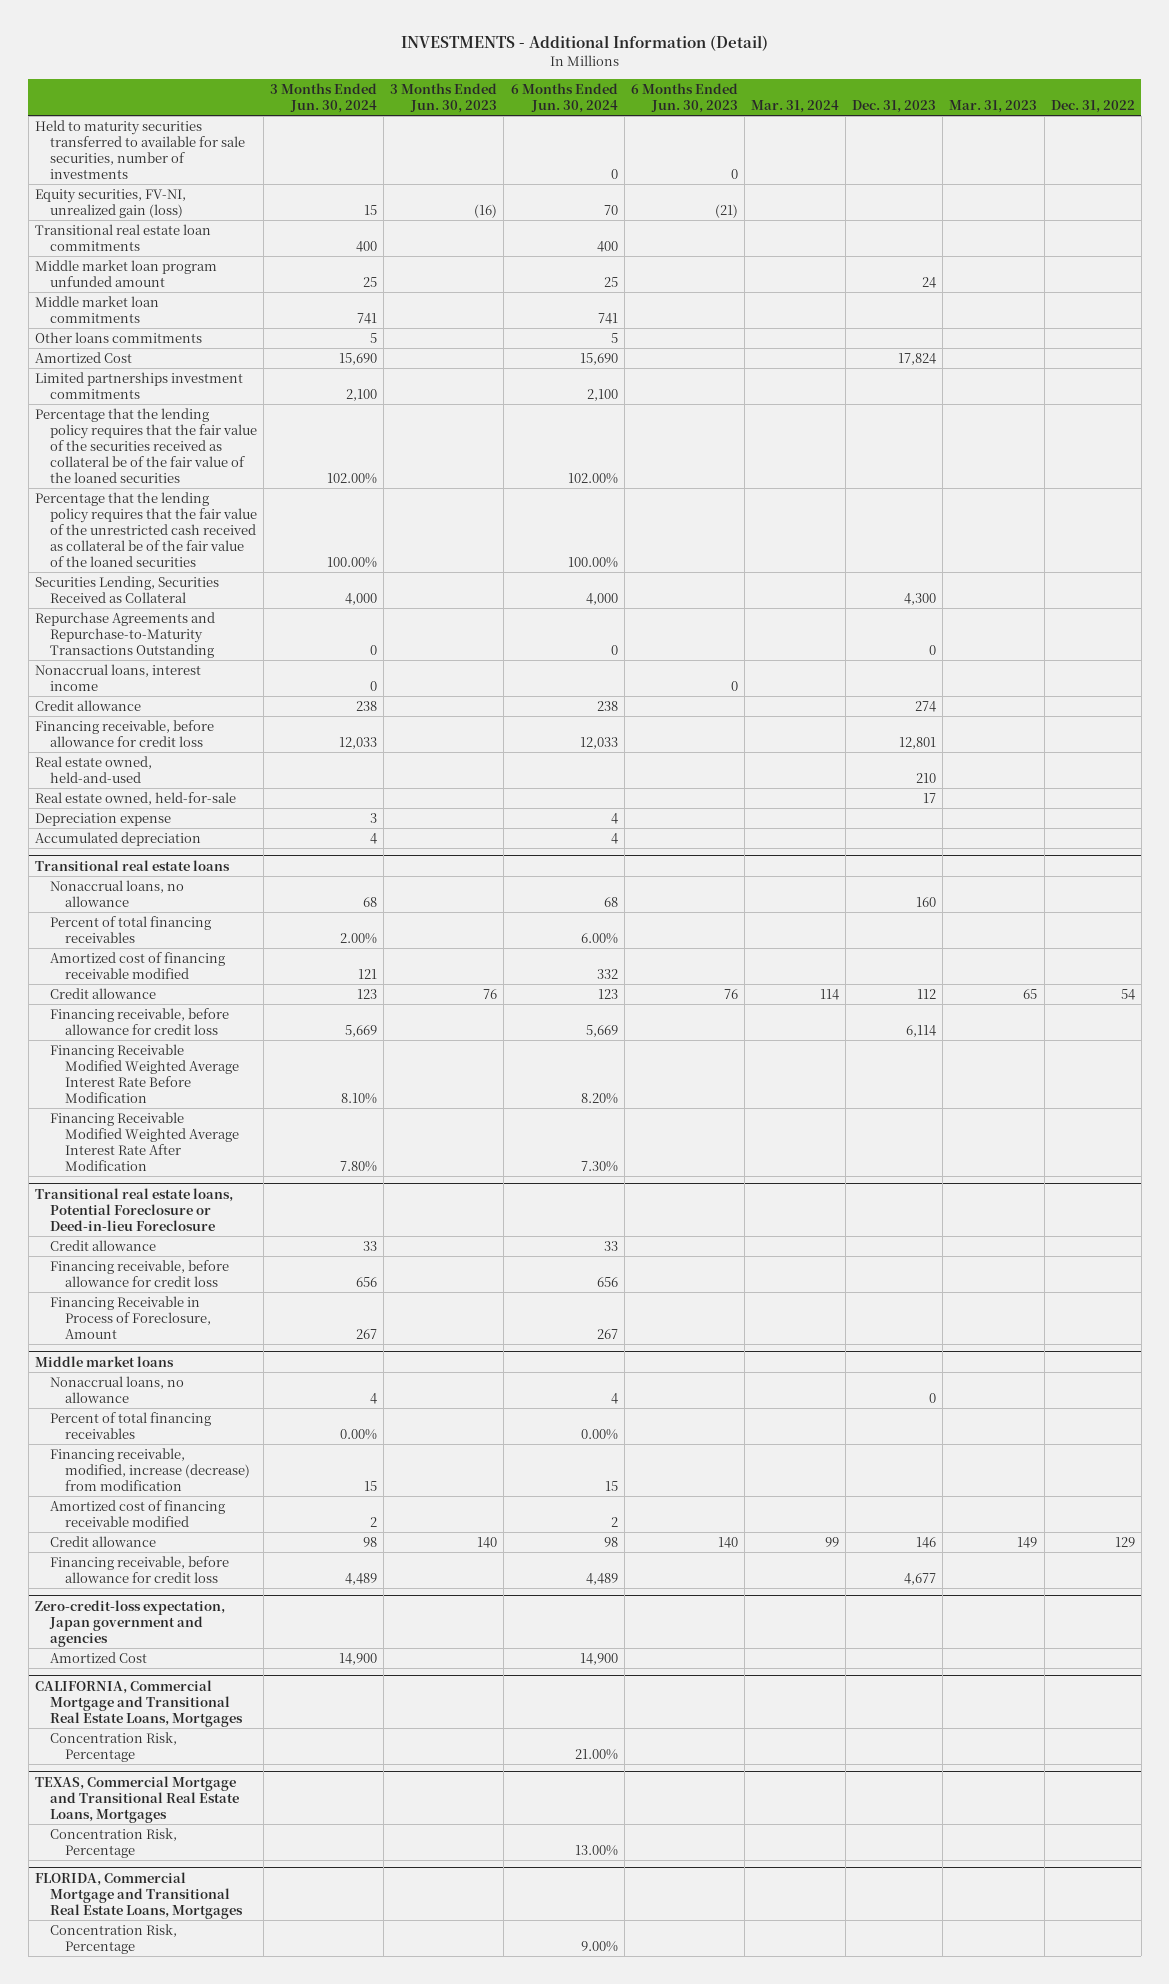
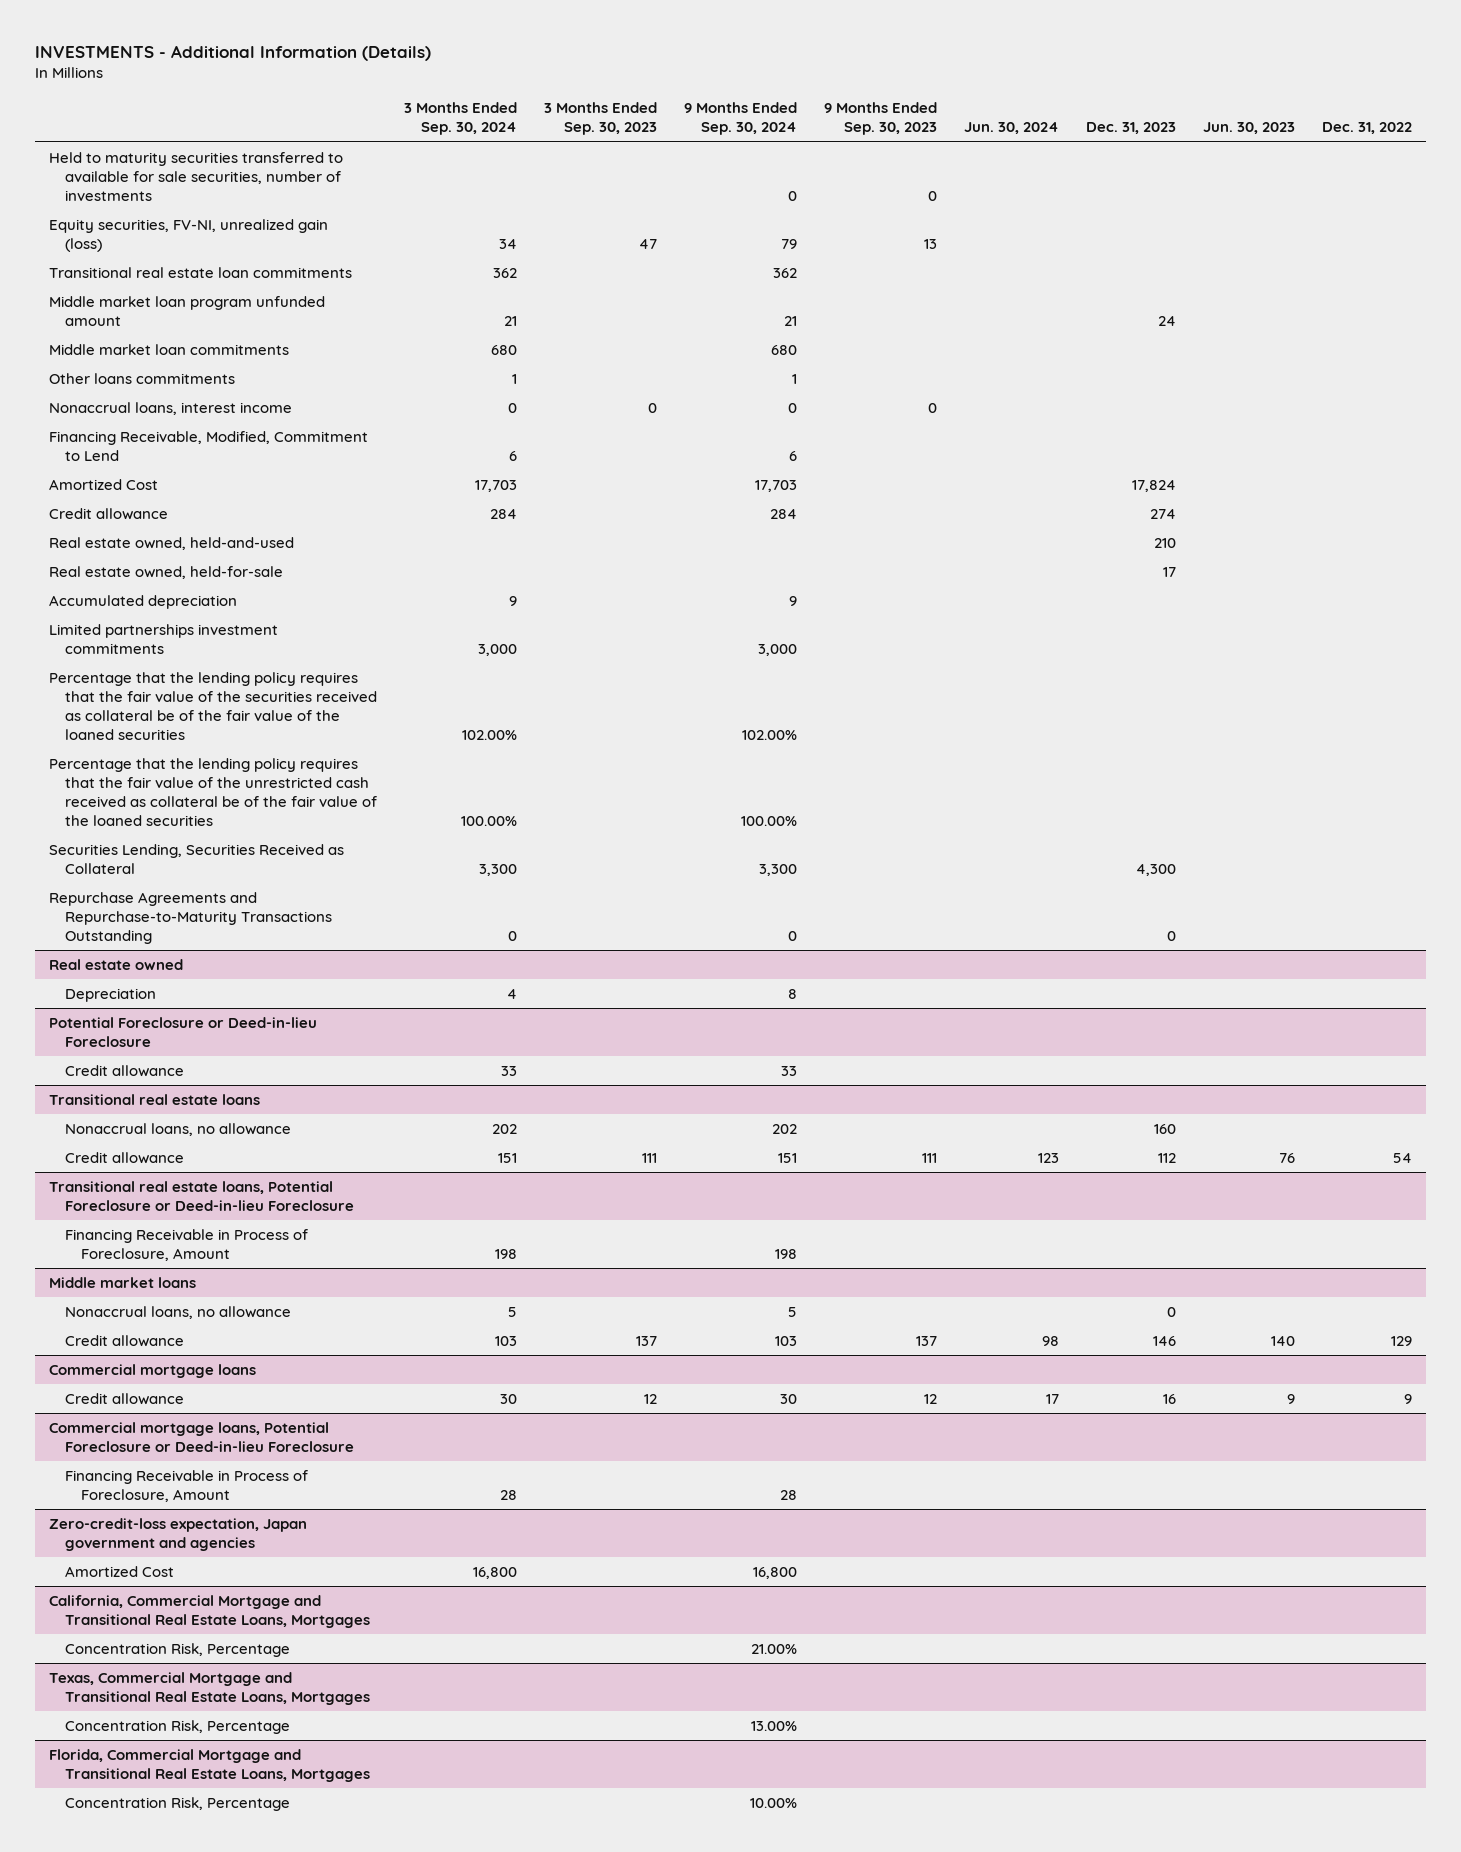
- INVESTMENTS - Additional Information (Detail)
+ INVESTMENTS - Additional Information (Details)
- | 3 Months Ended Jun. 30, 2024 | 3 Months Ended Jun. 30, 2023 | 6 Months Ended Jun. 30, 2024 | 6 Months Ended Jun. 30, 2023 | Mar. 31, 2024 | Dec. 31, 2023 | Mar. 31, 2023 | Dec. 31, 2022
+ | 3 Months Ended Sep. 30, 2024 | 3 Months Ended Sep. 30, 2023 | 9 Months Ended Sep. 30, 2024 | 9 Months Ended Sep. 30, 2023 | Jun. 30, 2024 | Dec. 31, 2023 | Jun. 30, 2023 | Dec. 31, 2022
moved up: Nonaccrual loans, interest income | 0 | 0 | 0 | 0 | | | |
+ Financing Receivable, Modified, Commitment to Lend | 6 | | 6 | | | | |
moved up: Credit allowance | 284 | | 284 | | | 274 | |
moved up: Real estate owned, held-and-used | | | | | | 210 | |
moved up: Real estate owned, held-for-sale | | | | | | 17 | |
moved up: Accumulated depreciation | 9 | | 9 | | | | |
- Financing receivable, before allowance for credit loss | 12,033 | | 12,033 | | | 12,801 | |
- Depreciation expense | 3 | | 4 | | | | |
+ Real estate owned
+ Depreciation | 4 | | 8 | | | | |
+ Potential Foreclosure or Deed-in-lieu Foreclosure
+ Credit allowance | 33 | | 33 | | | | |
@ Transitional real estate loans
- Percent of total financing receivables | 2.00% | | 6.00% | | | | |
- Amortized cost of financing receivable modified | 121 | | 332 | | | | |
- Financing receivable, before allowance for credit loss | 5,669 | | 5,669 | | | 6,114 | |
- Financing Receivable Modified Weighted Average Interest Rate Before Modification | 8.10% | | 8.20% | | | | |
- Financing Receivable Modified Weighted Average Interest Rate After Modification | 7.80% | | 7.30% | | | | |
@ Transitional real estate loans, Potential Foreclosure or Deed-in-lieu Foreclosure
- Credit allowance | 33 | | 33 | | | | |
- Financing receivable, before allowance for credit loss | 656 | | 656 | | | | |
@ Middle market loans
- Percent of total financing receivables | 0.00% | | 0.00% | | | | |
- Financing receivable, modified, increase (decrease) from modification | 15 | | 15 | | | | |
- Amortized cost of financing receivable modified | 2 | | 2 | | | | |
- Financing receivable, before allowance for credit loss | 4,489 | | 4,489 | | | 4,677 | |
+ Commercial mortgage loans
+ Credit allowance | 30 | 12 | 30 | 12 | 17 | 16 | 9 | 9
+ Commercial mortgage loans, Potential Foreclosure or Deed-in-lieu Foreclosure
+ Financing Receivable in Process of Foreclosure, Amount | 28 | | 28 | | | | |
- CALIFORNIA, Commercial Mortgage and Transitional Real Estate Loans, Mortgages
+ California, Commercial Mortgage and Transitional Real Estate Loans, Mortgages
- TEXAS, Commercial Mortgage and Transitional Real Estate Loans, Mortgages
+ Texas, Commercial Mortgage and Transitional Real Estate Loans, Mortgages
- FLORIDA, Commercial Mortgage and Transitional Real Estate Loans, Mortgages
+ Florida, Commercial Mortgage and Transitional Real Estate Loans, Mortgages

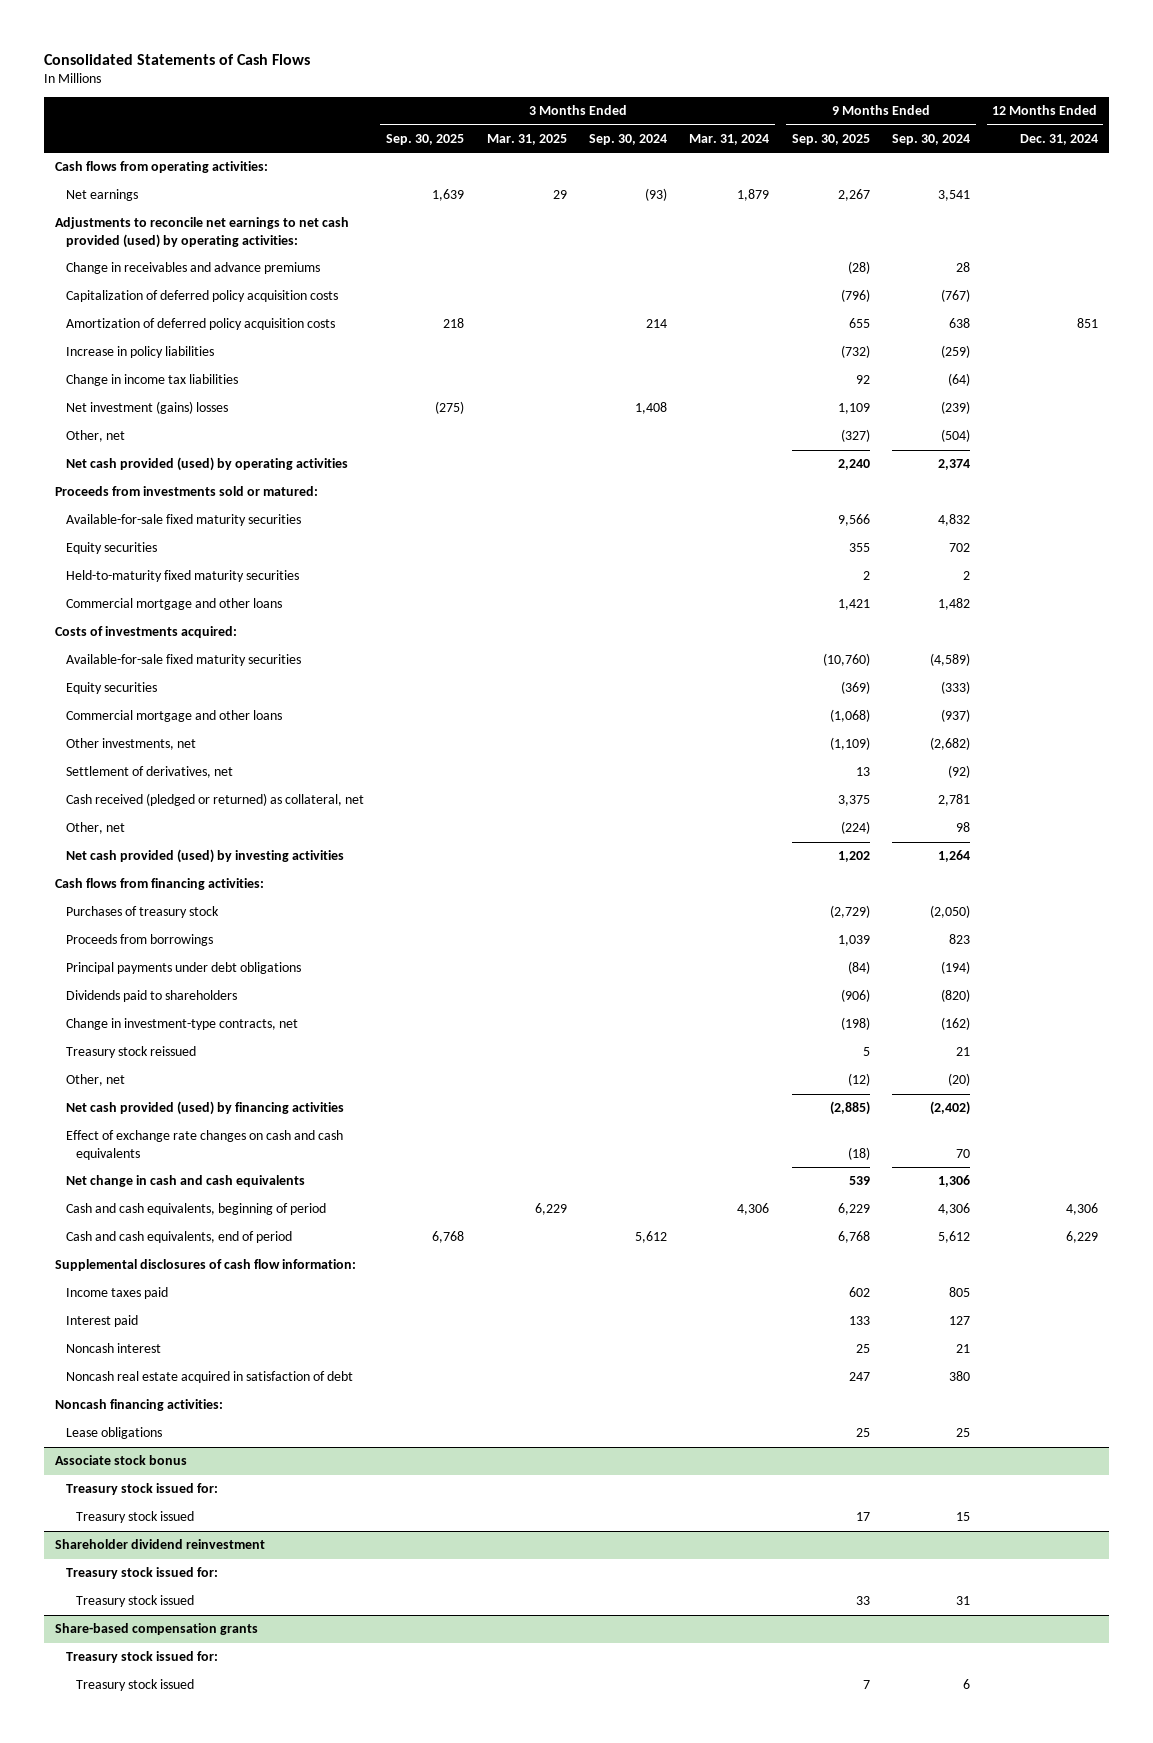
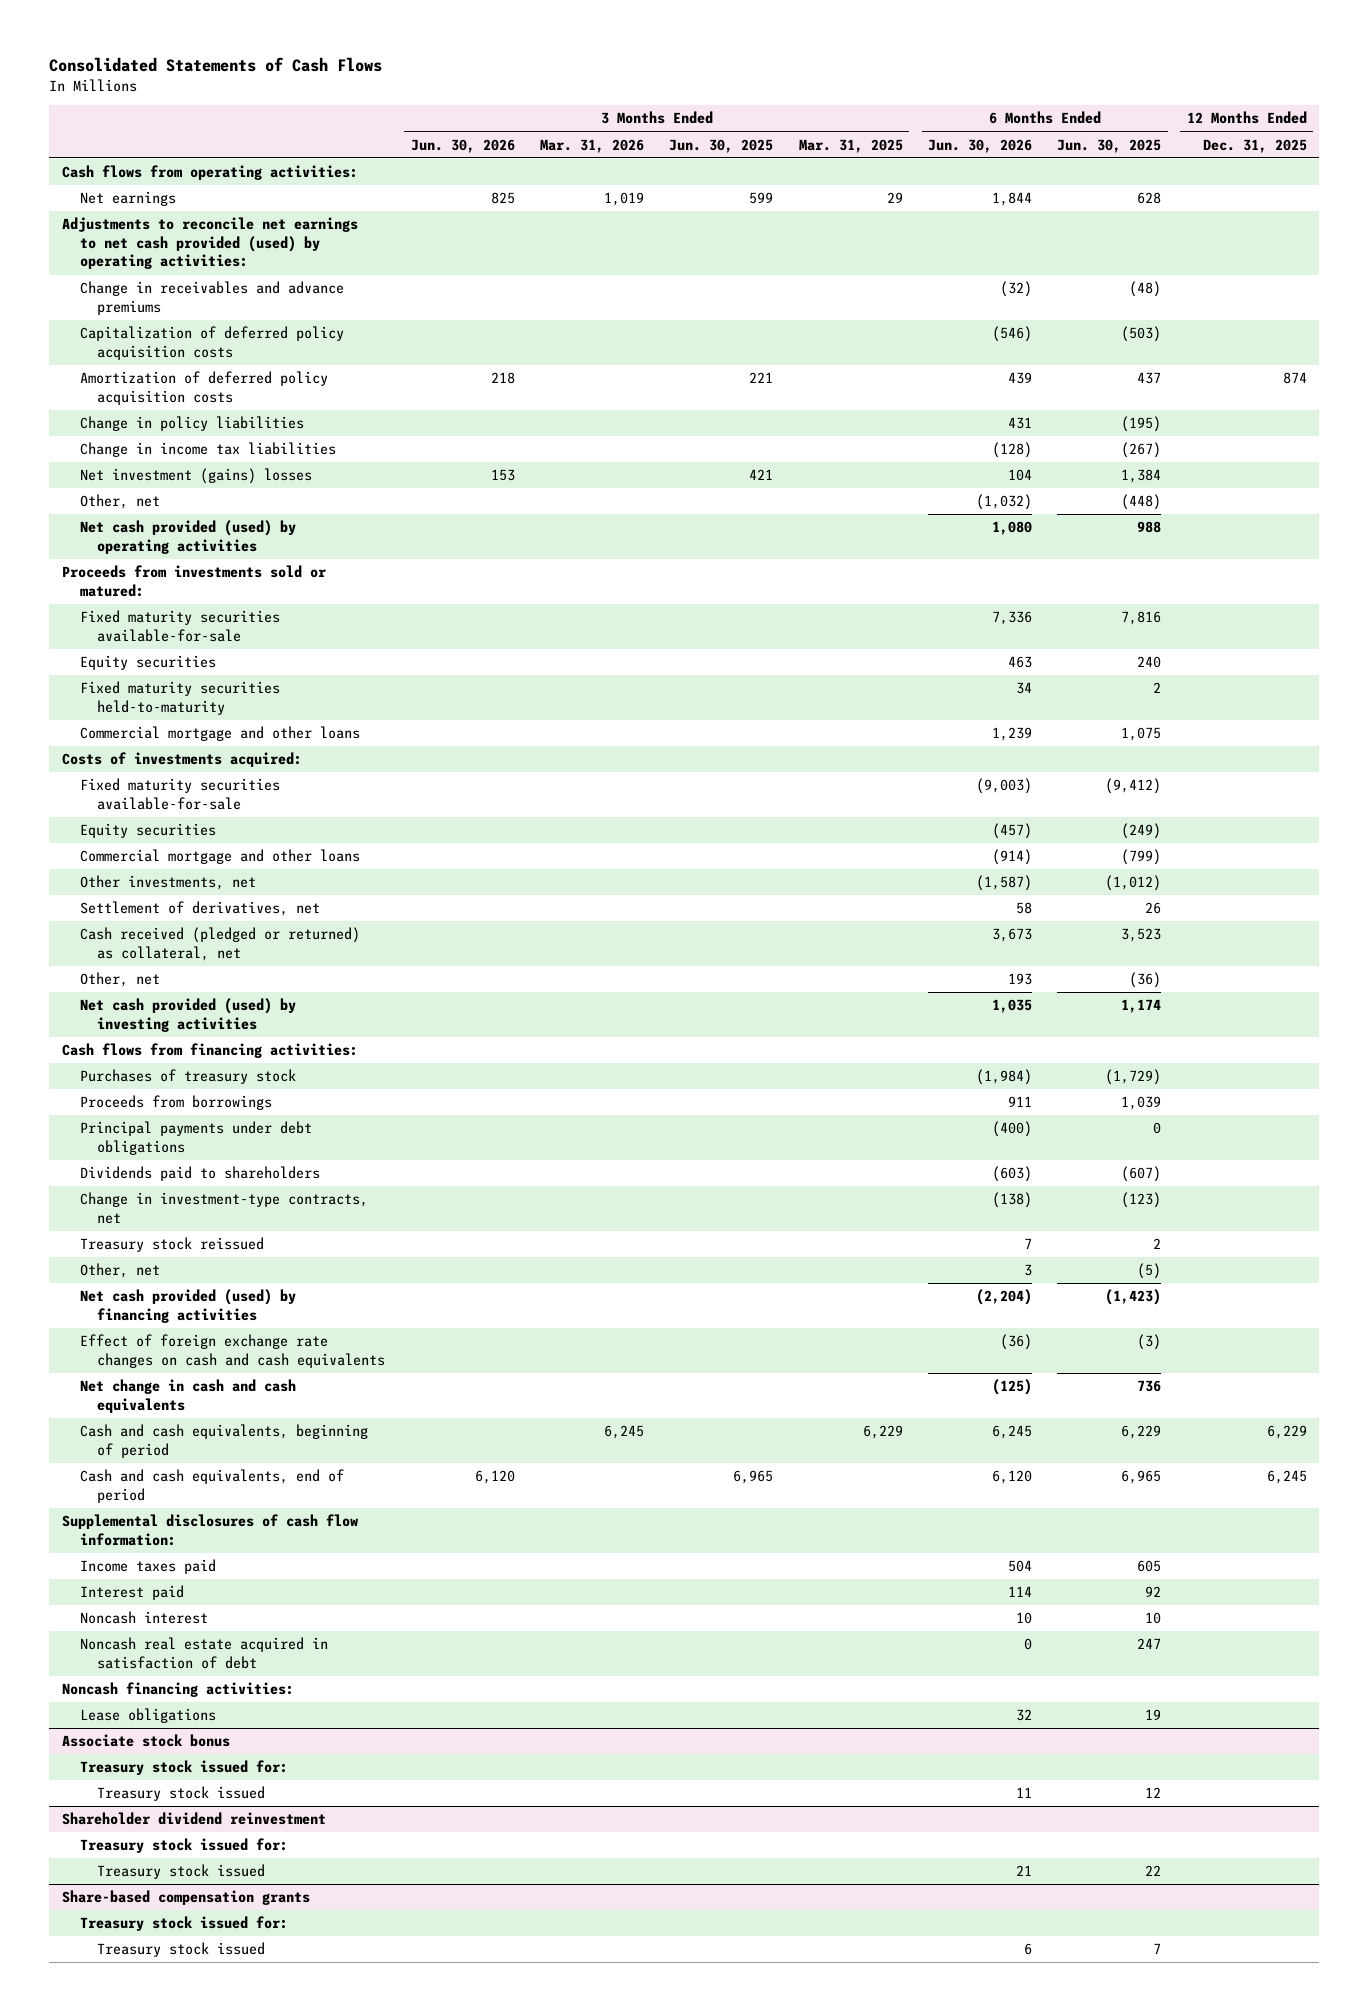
- | 3 Months Ended Sep. 30, 2025 | 3 Months Ended Mar. 31, 2025 | 3 Months Ended Sep. 30, 2024 | 3 Months Ended Mar. 31, 2024 | 9 Months Ended Sep. 30, 2025 | 9 Months Ended Sep. 30, 2024 | 12 Months Ended Dec. 31, 2024
+ | 3 Months Ended Jun. 30, 2026 | 3 Months Ended Mar. 31, 2026 | 3 Months Ended Jun. 30, 2025 | 3 Months Ended Mar. 31, 2025 | 6 Months Ended Jun. 30, 2026 | 6 Months Ended Jun. 30, 2025 | 12 Months Ended Dec. 31, 2025
- Increase in policy liabilities | | | | | (732) | (259) |
+ Change in policy liabilities | | | | | 431 | (195) |
- Available-for-sale fixed maturity securities | | | | | 9,566 | 4,832 |
+ Fixed maturity securities available-for-sale | | | | | 7,336 | 7,816 |
- Held-to-maturity fixed maturity securities | | | | | 2 | 2 |
+ Fixed maturity securities held-to-maturity | | | | | 34 | 2 |
- Available-for-sale fixed maturity securities | | | | | (10,760) | (4,589) |
+ Fixed maturity securities available-for-sale | | | | | (9,003) | (9,412) |
- Effect of exchange rate changes on cash and cash equivalents | | | | | (18) | 70 |
+ Effect of foreign exchange rate changes on cash and cash equivalents | | | | | (36) | (3) |

